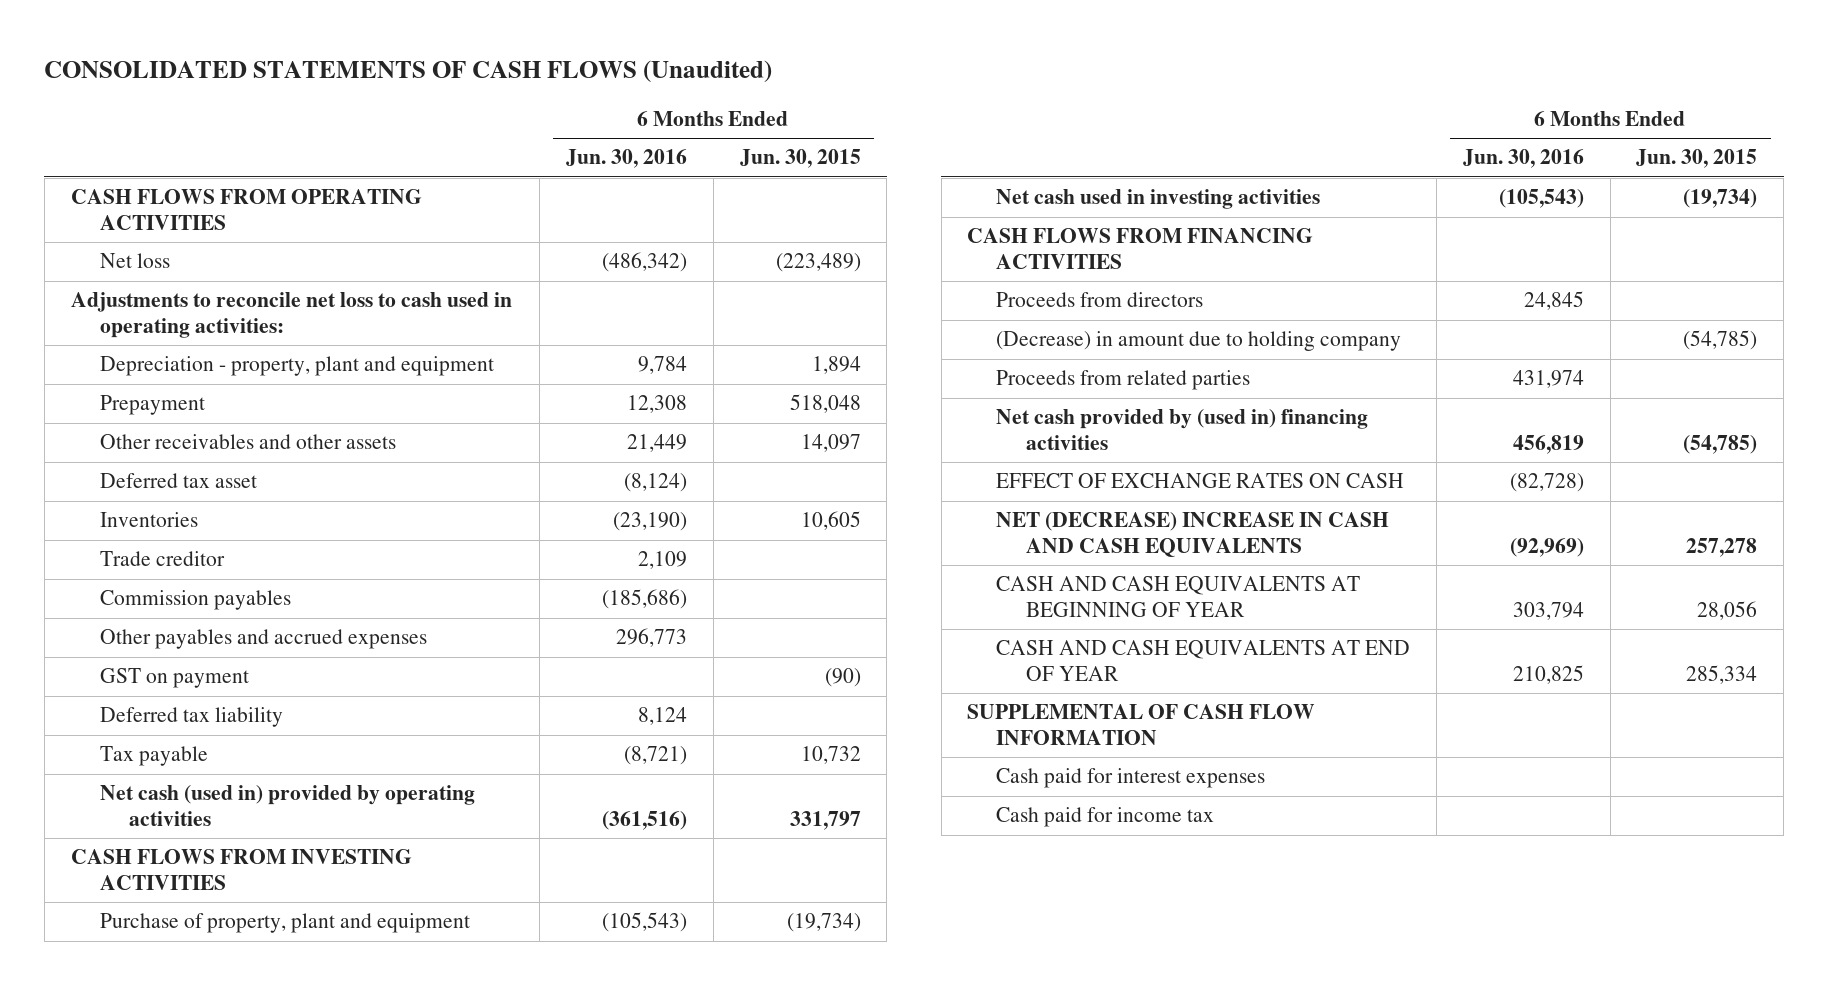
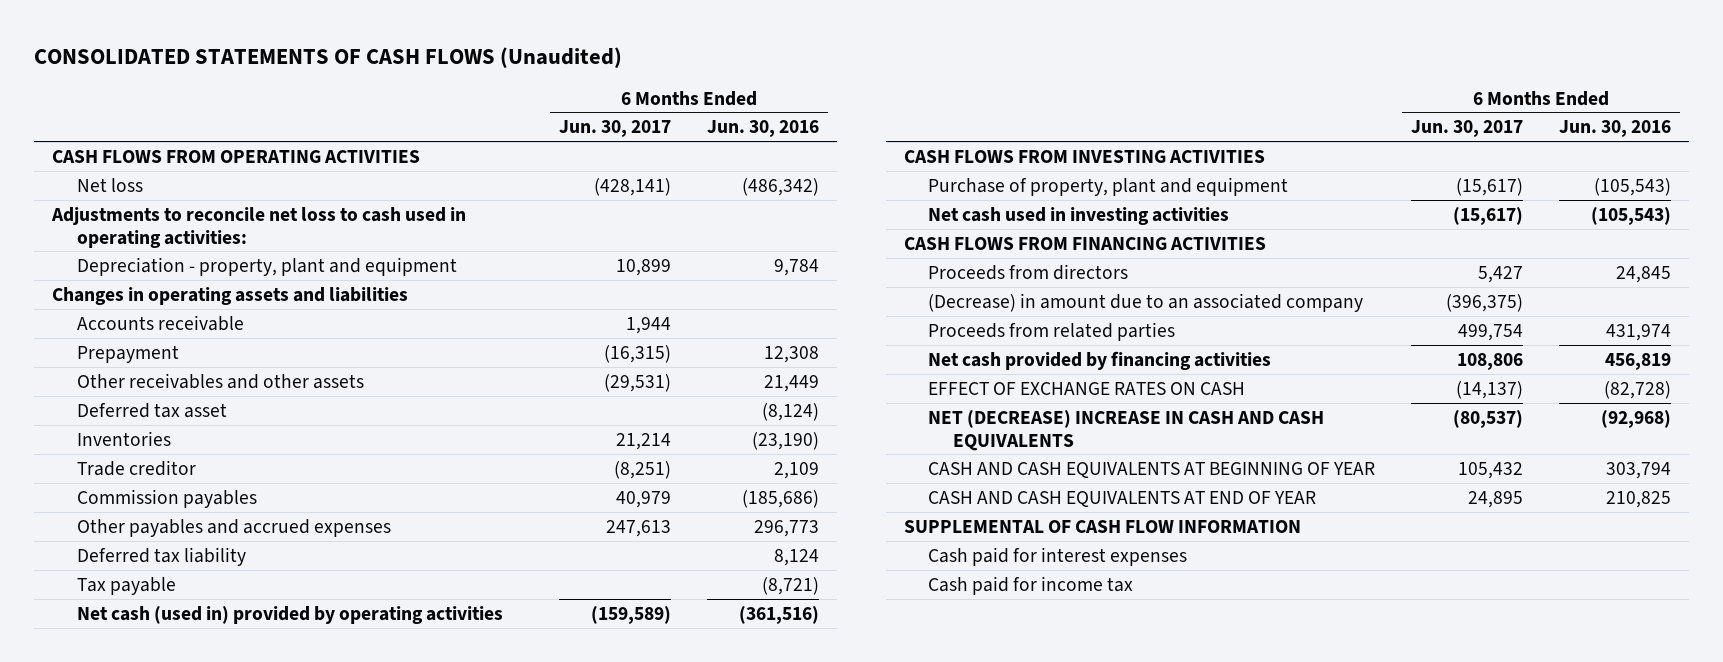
- | 6 Months Ended Jun. 30, 2016 | 6 Months Ended Jun. 30, 2015
+ | 6 Months Ended Jun. 30, 2017 | 6 Months Ended Jun. 30, 2016
+ Changes in operating assets and liabilities
+ Accounts receivable | 1,944 |
- GST on payment | | (90)
- (Decrease) in amount due to holding company | | (54,785)
+ (Decrease) in amount due to an associated company | (396,375) |
- Net cash provided by (used in) financing activities | 456,819 | (54,785)
+ Net cash provided by financing activities | 108,806 | 456,819
- NET (DECREASE) INCREASE IN CASH AND CASH EQUIVALENTS | (92,969) | 257,278
+ NET (DECREASE) INCREASE IN CASH AND CASH EQUIVALENTS | (80,537) | (92,968)

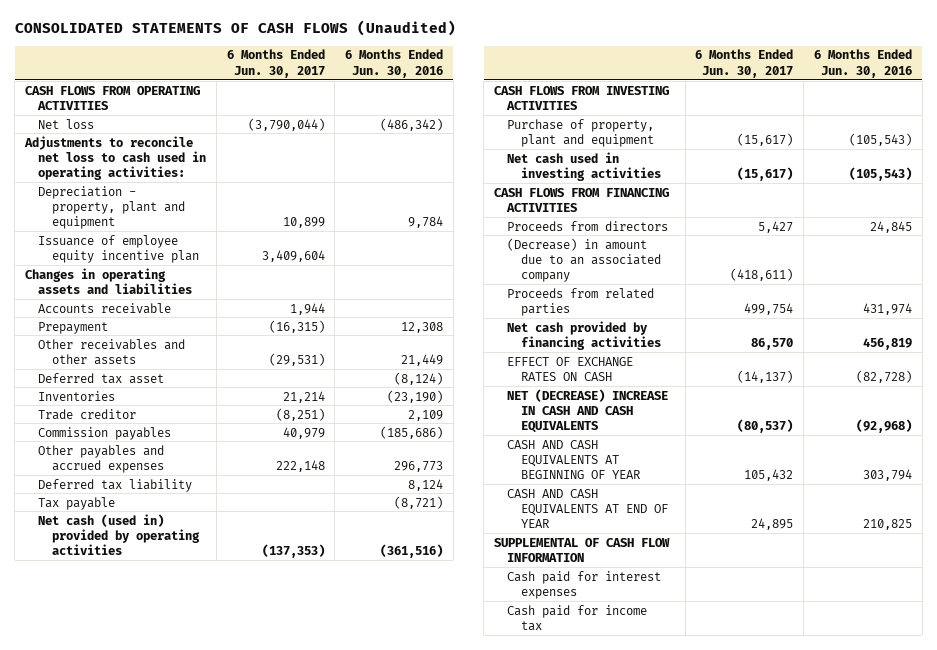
- Net loss | (428,141) | (486,342)
+ Net loss | (3,790,044) | (486,342)
+ Issuance of employee equity incentive plan | 3,409,604 |
- Other payables and accrued expenses | 247,613 | 296,773
+ Other payables and accrued expenses | 222,148 | 296,773
- Net cash (used in) provided by operating activities | (159,589) | (361,516)
+ Net cash (used in) provided by operating activities | (137,353) | (361,516)
- (Decrease) in amount due to an associated company | (396,375) |
+ (Decrease) in amount due to an associated company | (418,611) |
- Net cash provided by financing activities | 108,806 | 456,819
+ Net cash provided by financing activities | 86,570 | 456,819

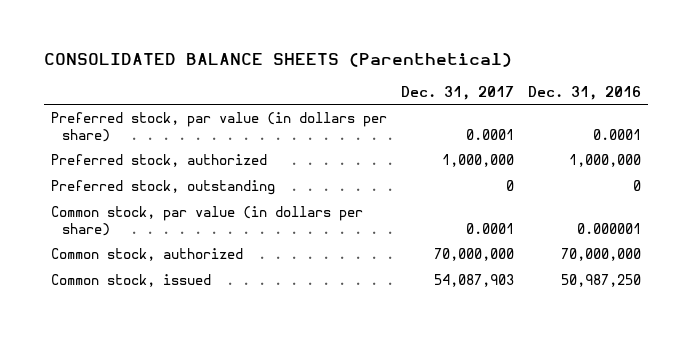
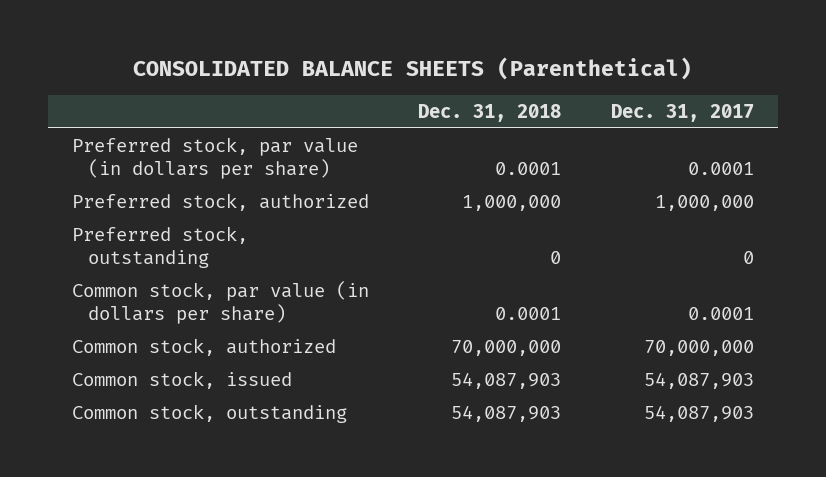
- | Dec. 31, 2017 | Dec. 31, 2016
+ | Dec. 31, 2018 | Dec. 31, 2017
+ Common stock, outstanding | 54,087,903 | 54,087,903

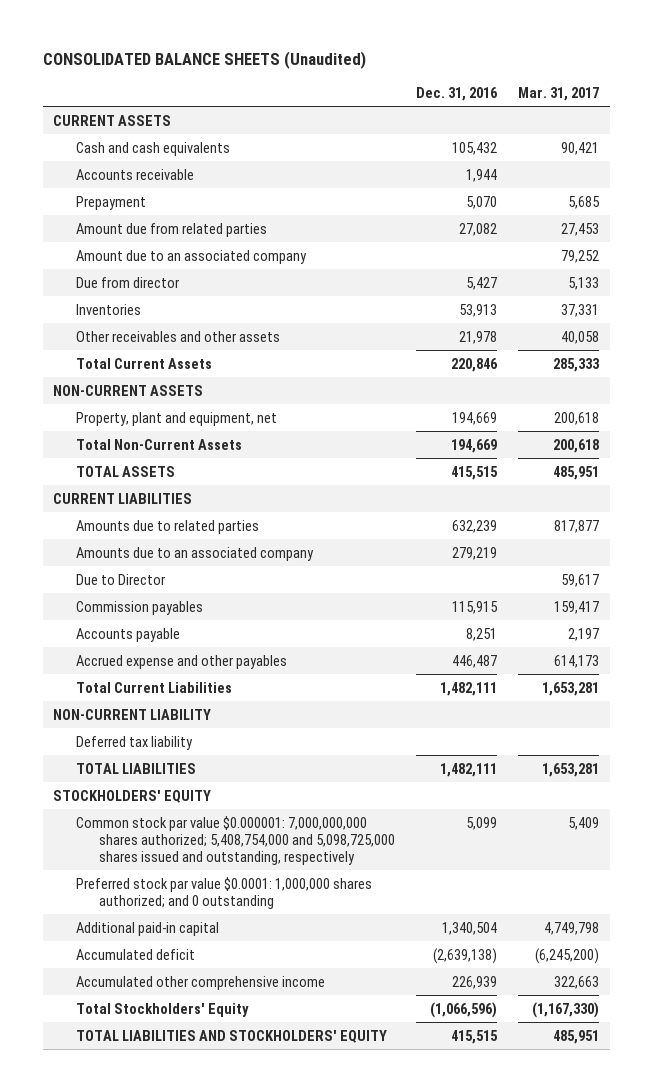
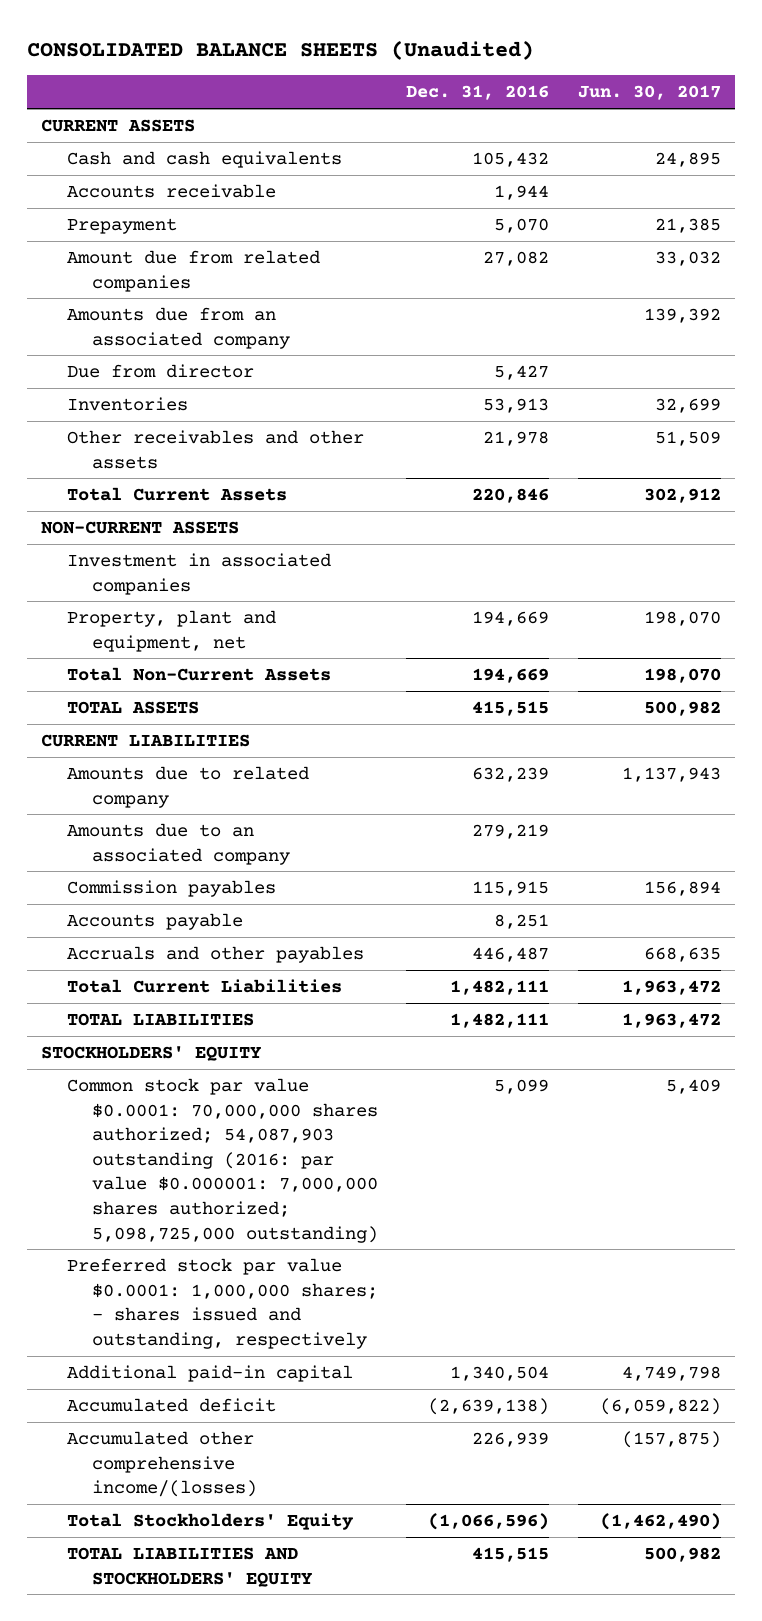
- | Dec. 31, 2016 | Mar. 31, 2017
+ | Dec. 31, 2016 | Jun. 30, 2017
- Amount due from related parties | 27,082 | 27,453
- Amount due to an associated company | | 79,252
+ Amount due from related companies | 27,082 | 33,032
+ Amounts due from an associated company | | 139,392
+ Investment in associated companies
- Amounts due to related parties | 632,239 | 817,877
+ Amounts due to related company | 632,239 | 1,137,943
- Due to Director | | 59,617
- Accrued expense and other payables | 446,487 | 614,173
+ Accruals and other payables | 446,487 | 668,635
- NON-CURRENT LIABILITY
- Deferred tax liability
- Common stock par value $0.000001: 7,000,000,000 shares authorized; 5,408,754,000 and 5,098,725,000 shares issued and outstanding, respectively | 5,099 | 5,409
- Preferred stock par value $0.0001: 1,000,000 shares authorized; and 0 outstanding
+ Common stock par value $0.0001: 70,000,000 shares authorized; 54,087,903 outstanding (2016: par value $0.000001: 7,000,000 shares authorized; 5,098,725,000 outstanding) | 5,099 | 5,409
+ Preferred stock par value $0.0001: 1,000,000 shares; - shares issued and outstanding, respectively
- Accumulated other comprehensive income | 226,939 | 322,663
+ Accumulated other comprehensive income/(losses) | 226,939 | (157,875)

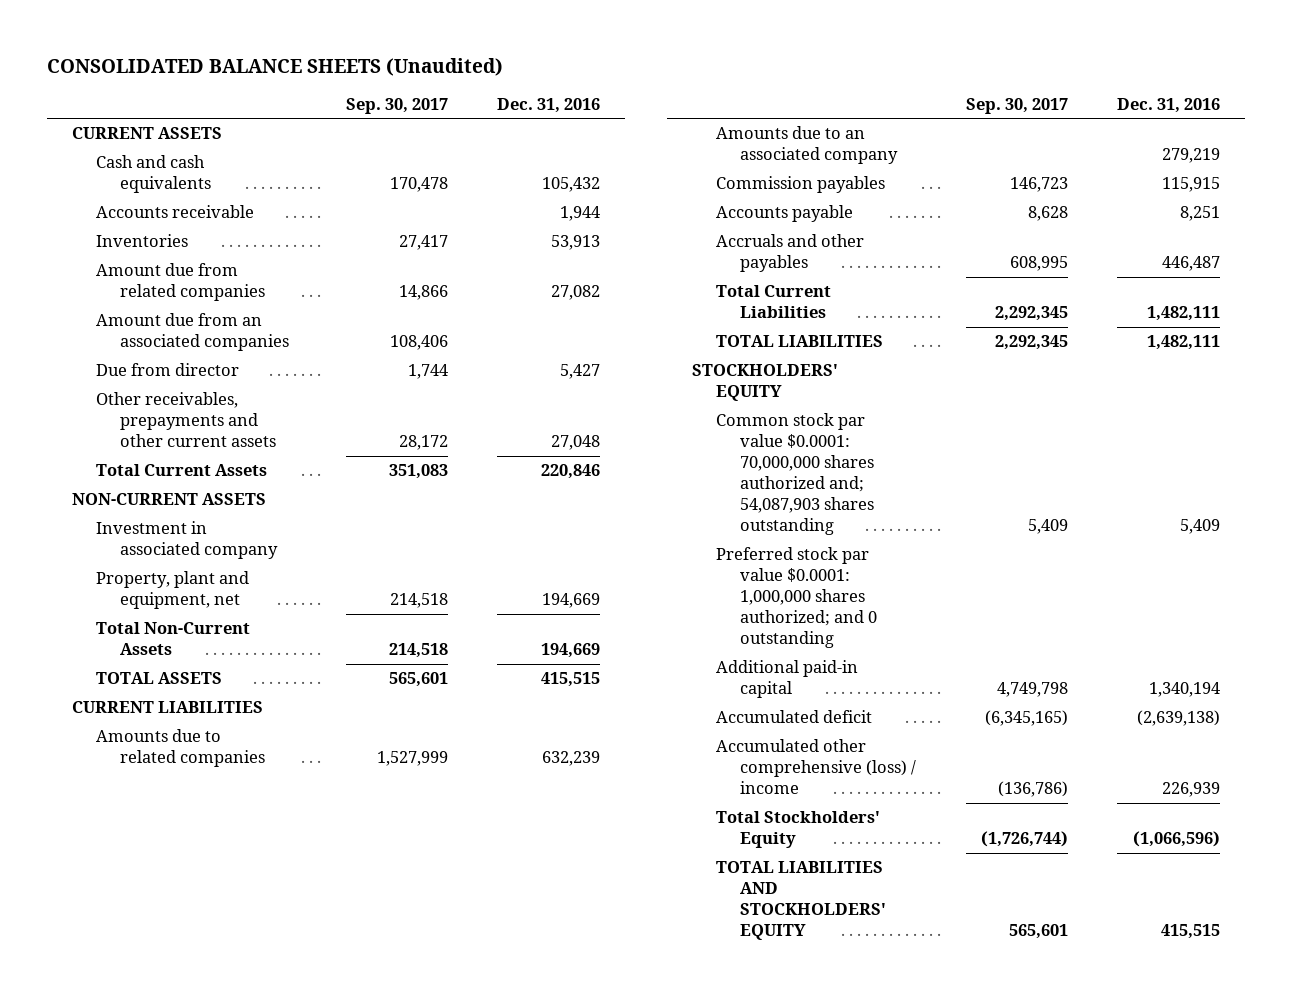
- | Dec. 31, 2016 | Jun. 30, 2017
+ | Sep. 30, 2017 | Dec. 31, 2016
- Prepayment | 5,070 | 21,385
moved up: Inventories | 27,417 | 53,913
- Amounts due from an associated company | | 139,392
+ Amount due from an associated companies | 108,406 |
- Other receivables and other assets | 21,978 | 51,509
+ Other receivables, prepayments and other current assets | 28,172 | 27,048
- Investment in associated companies
+ Investment in associated company
- Amounts due to related company | 632,239 | 1,137,943
+ Amounts due to related companies | 1,527,999 | 632,239
- Common stock par value $0.0001: 70,000,000 shares authorized; 54,087,903 outstanding (2016: par value $0.000001: 7,000,000 shares authorized; 5,098,725,000 outstanding) | 5,099 | 5,409
- Preferred stock par value $0.0001: 1,000,000 shares; - shares issued and outstanding, respectively
- Additional paid-in capital | 1,340,504 | 4,749,798
+ Common stock par value $0.0001: 70,000,000 shares authorized and; 54,087,903 shares outstanding | 5,409 | 5,409
+ Preferred stock par value $0.0001: 1,000,000 shares authorized; and 0 outstanding
+ Additional paid-in capital | 4,749,798 | 1,340,194
- Accumulated other comprehensive income/(losses) | 226,939 | (157,875)
+ Accumulated other comprehensive (loss) / income | (136,786) | 226,939

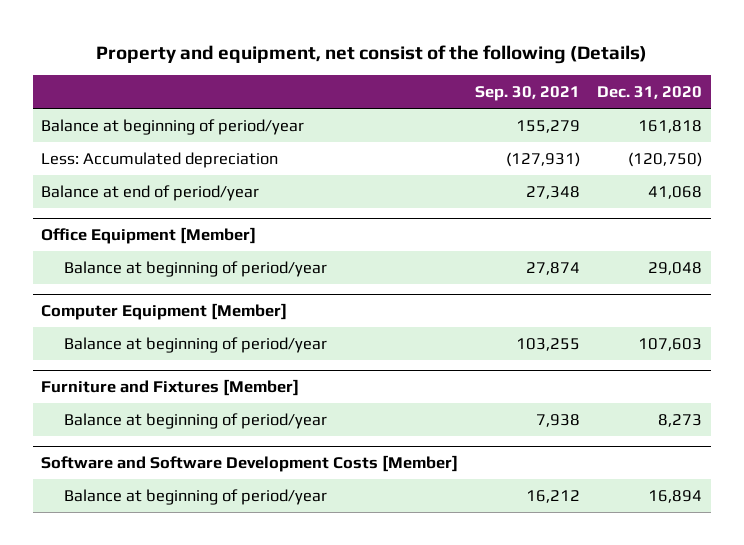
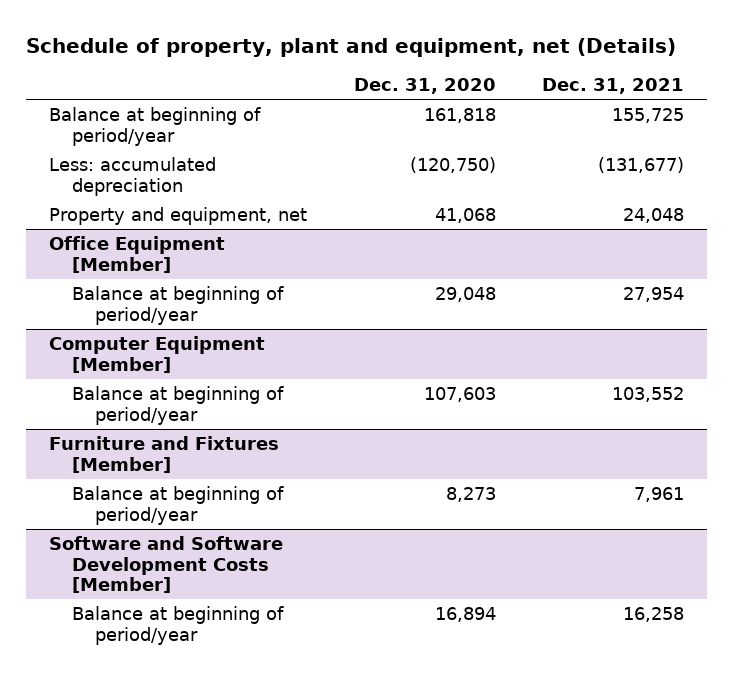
- Property and equipment, net consist of the following (Details)
+ Schedule of property, plant and equipment, net (Details)
- | Sep. 30, 2021 | Dec. 31, 2020
+ | Dec. 31, 2020 | Dec. 31, 2021
- Less: Accumulated depreciation | (127,931) | (120,750)
- Balance at end of period/year | 27,348 | 41,068
+ Less: accumulated depreciation | (120,750) | (131,677)
+ Property and equipment, net | 41,068 | 24,048

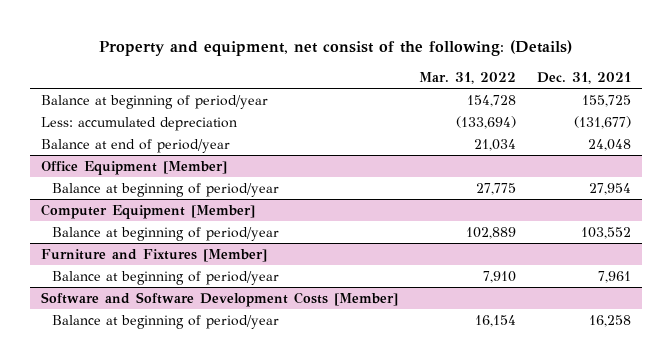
- Schedule of property, plant and equipment, net (Details)
+ Property and equipment, net consist of the following: (Details)
- | Dec. 31, 2020 | Dec. 31, 2021
+ | Mar. 31, 2022 | Dec. 31, 2021
- Property and equipment, net | 41,068 | 24,048
+ Balance at end of period/year | 21,034 | 24,048

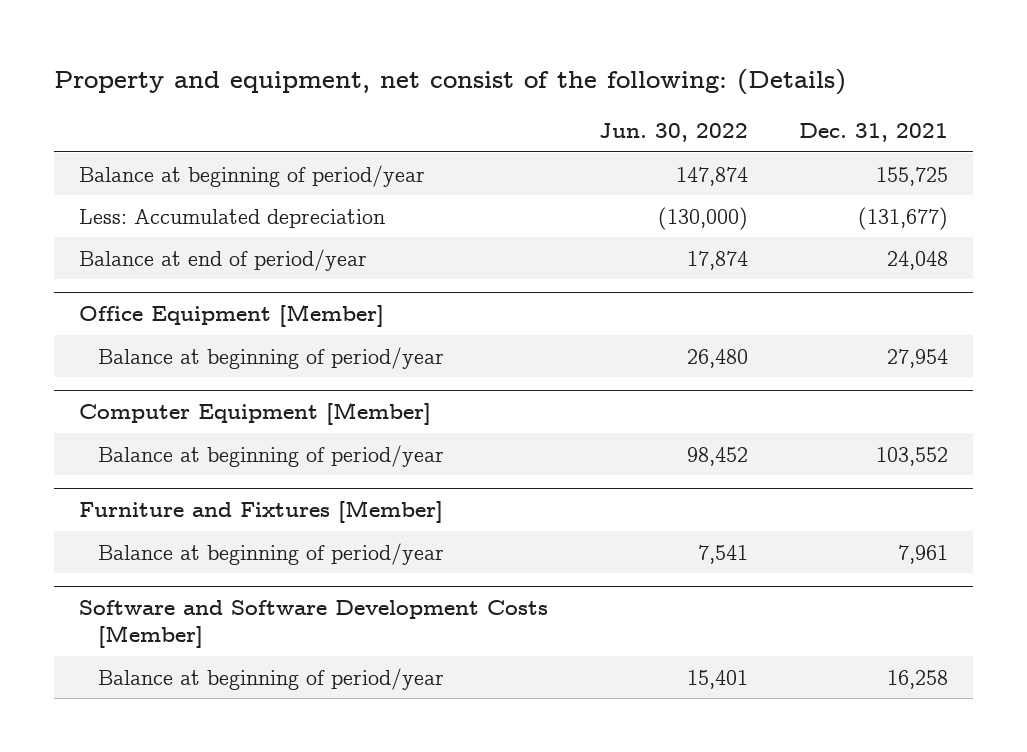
- | Mar. 31, 2022 | Dec. 31, 2021
+ | Jun. 30, 2022 | Dec. 31, 2021
- Less: accumulated depreciation | (133,694) | (131,677)
+ Less: Accumulated depreciation | (130,000) | (131,677)

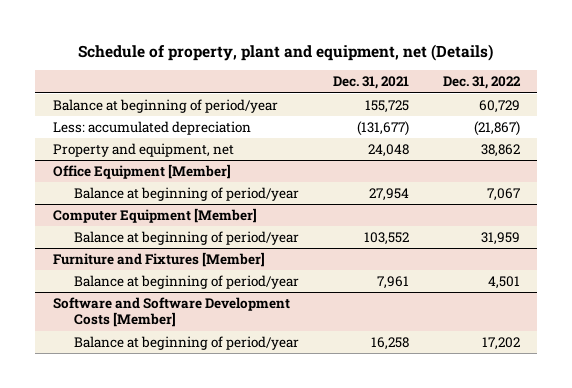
- Property and equipment, net consist of the following: (Details)
+ Schedule of property, plant and equipment, net (Details)
- | Jun. 30, 2022 | Dec. 31, 2021
+ | Dec. 31, 2021 | Dec. 31, 2022
- Less: Accumulated depreciation | (130,000) | (131,677)
- Balance at end of period/year | 17,874 | 24,048
+ Less: accumulated depreciation | (131,677) | (21,867)
+ Property and equipment, net | 24,048 | 38,862

